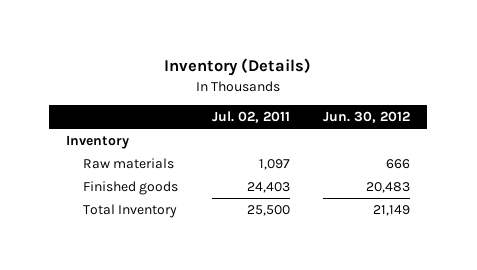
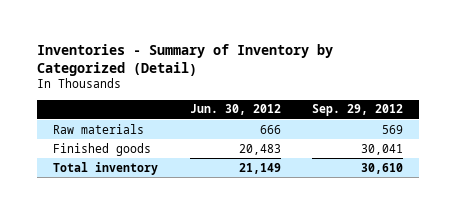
- Inventory (Details)
+ Inventories - Summary of Inventory by Categorized (Detail)
- | Jul. 02, 2011 | Jun. 30, 2012
+ | Jun. 30, 2012 | Sep. 29, 2012
- Inventory
- Total Inventory | 25,500 | 21,149
+ Total inventory | 21,149 | 30,610

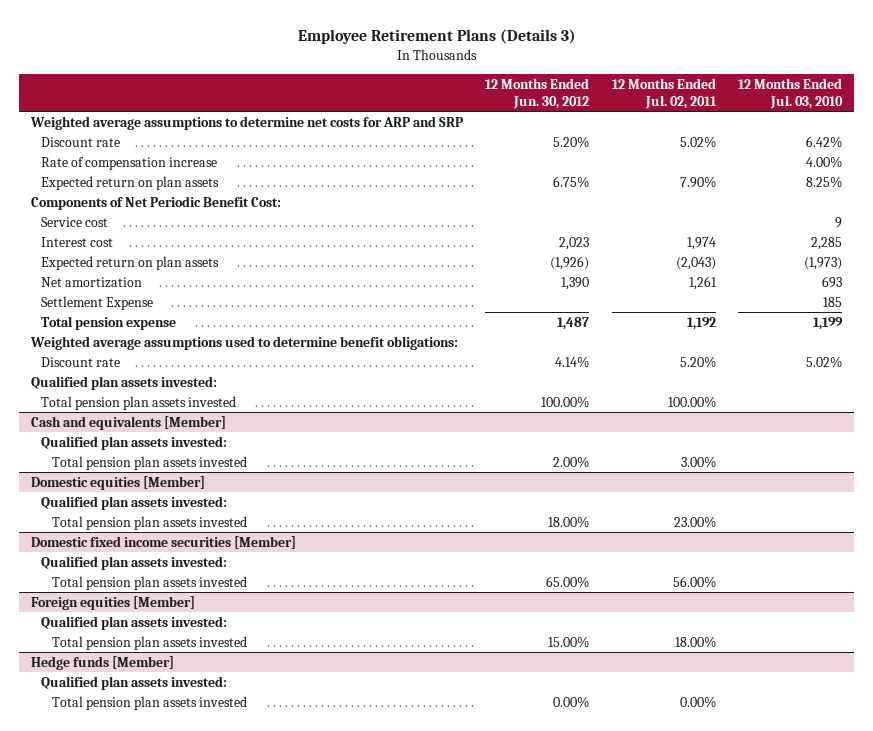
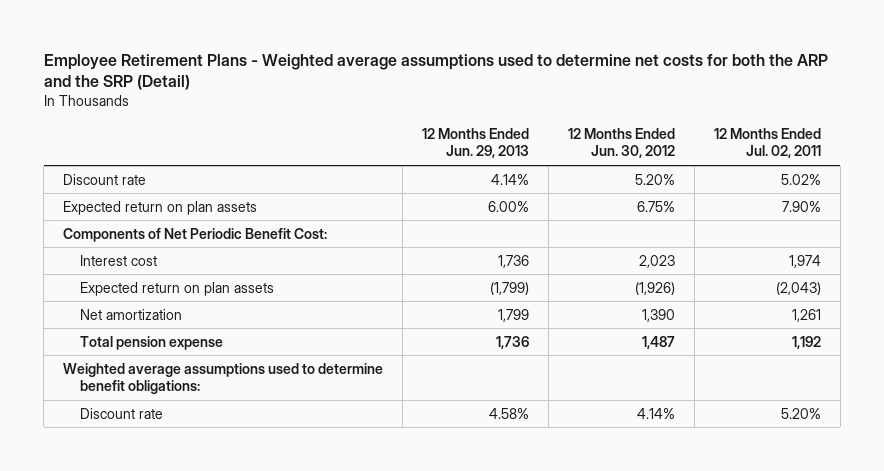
- Employee Retirement Plans (Details 3)
+ Employee Retirement Plans - Weighted average assumptions used to determine net costs for both the ARP and the SRP (Detail)
- | 12 Months Ended Jun. 30, 2012 | 12 Months Ended Jul. 02, 2011 | 12 Months Ended Jul. 03, 2010
+ | 12 Months Ended Jun. 29, 2013 | 12 Months Ended Jun. 30, 2012 | 12 Months Ended Jul. 02, 2011
- Weighted average assumptions to determine net costs for ARP and SRP
- Rate of compensation increase | | | 4.00%
- Service cost | | | 9
- Settlement Expense | | | 185
- Qualified plan assets invested:
- Total pension plan assets invested | 100.00% | 100.00% |
- Cash and equivalents [Member]
- Qualified plan assets invested:
- Total pension plan assets invested | 2.00% | 3.00% |
- Domestic equities [Member]
- Qualified plan assets invested:
- Total pension plan assets invested | 18.00% | 23.00% |
- Domestic fixed income securities [Member]
- Qualified plan assets invested:
- Total pension plan assets invested | 65.00% | 56.00% |
- Foreign equities [Member]
- Qualified plan assets invested:
- Total pension plan assets invested | 15.00% | 18.00% |
- Hedge funds [Member]
- Qualified plan assets invested:
- Total pension plan assets invested | 0.00% | 0.00% |

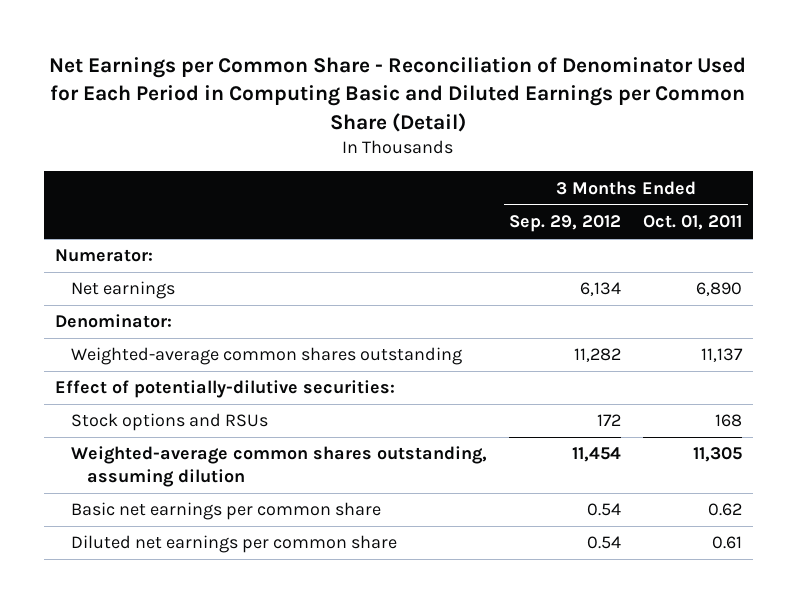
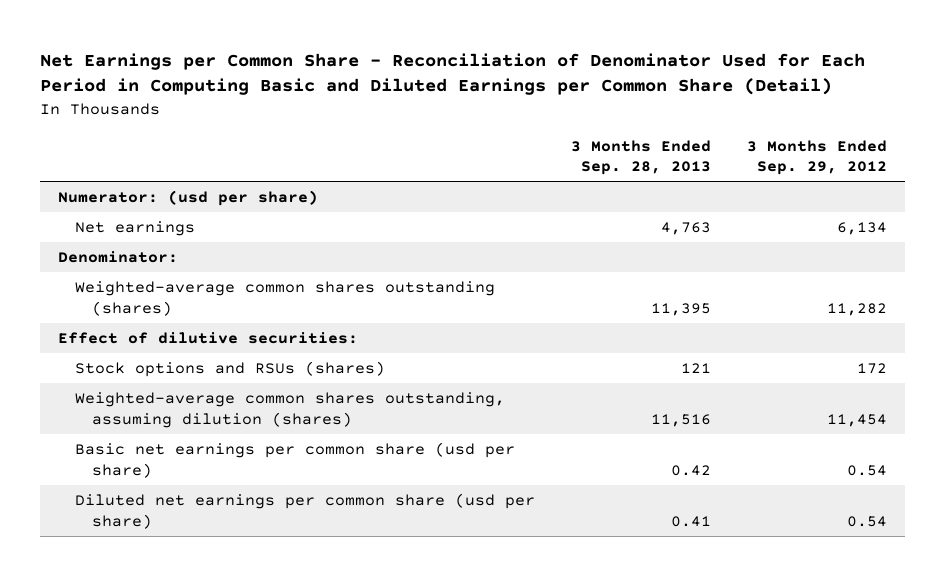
- | 3 Months Ended Sep. 29, 2012 | 3 Months Ended Oct. 01, 2011
+ | 3 Months Ended Sep. 28, 2013 | 3 Months Ended Sep. 29, 2012
- Numerator:
+ Numerator: (usd per share)
- Weighted-average common shares outstanding | 11,282 | 11,137
- Effect of potentially-dilutive securities:
- Stock options and RSUs | 172 | 168
- Weighted-average common shares outstanding, assuming dilution | 11,454 | 11,305
- Basic net earnings per common share | 0.54 | 0.62
- Diluted net earnings per common share | 0.54 | 0.61
+ Weighted-average common shares outstanding (shares) | 11,395 | 11,282
+ Effect of dilutive securities:
+ Stock options and RSUs (shares) | 121 | 172
+ Weighted-average common shares outstanding, assuming dilution (shares) | 11,516 | 11,454
+ Basic net earnings per common share (usd per share) | 0.42 | 0.54
+ Diluted net earnings per common share (usd per share) | 0.41 | 0.54

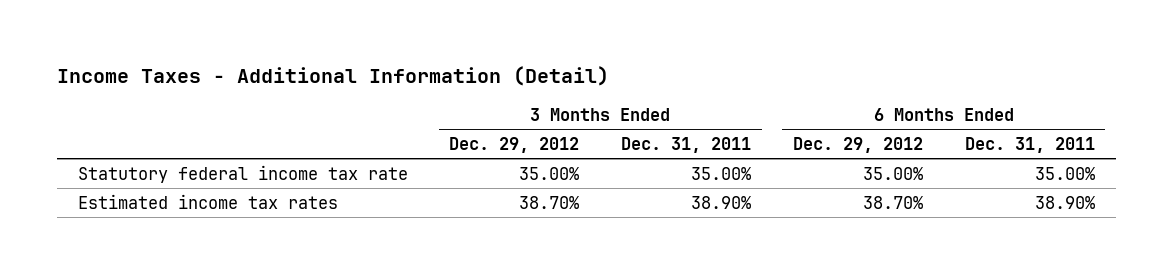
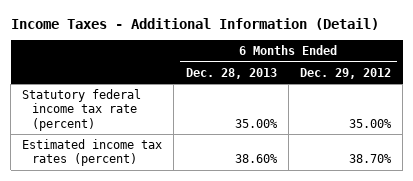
- | 3 Months Ended Dec. 29, 2012 | 3 Months Ended Dec. 31, 2011 | 6 Months Ended Dec. 29, 2012 | 6 Months Ended Dec. 31, 2011
+ | 6 Months Ended Dec. 28, 2013 | 6 Months Ended Dec. 29, 2012
- Statutory federal income tax rate | 35.00% | 35.00% | 35.00% | 35.00%
- Estimated income tax rates | 38.70% | 38.90% | 38.70% | 38.90%
+ Statutory federal income tax rate (percent) | 35.00% | 35.00%
+ Estimated income tax rates (percent) | 38.60% | 38.70%

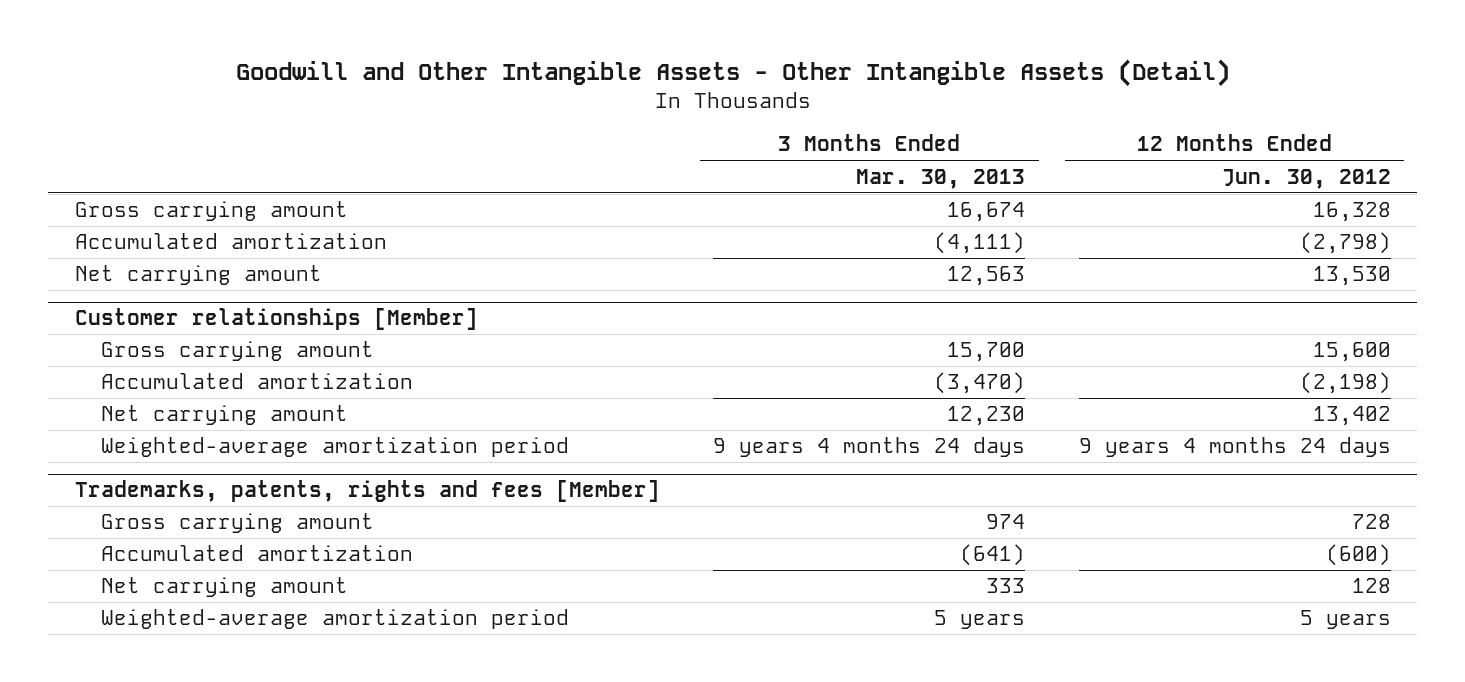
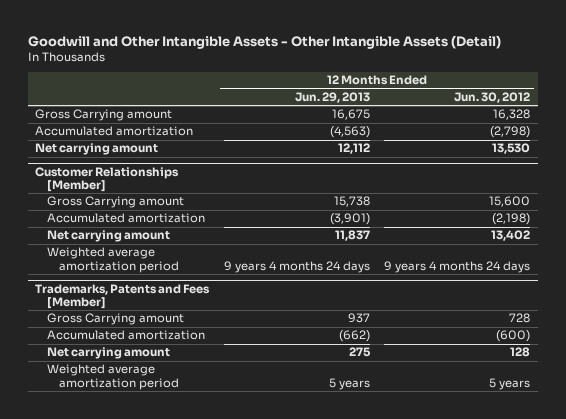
- | 3 Months Ended Mar. 30, 2013 | 12 Months Ended Jun. 30, 2012
+ | 12 Months Ended Jun. 29, 2013 | 12 Months Ended Jun. 30, 2012
- Gross carrying amount | 16,674 | 16,328
+ Gross Carrying amount | 16,675 | 16,328
- Customer relationships [Member]
- Gross carrying amount | 15,700 | 15,600
+ Customer Relationships [Member]
+ Gross Carrying amount | 15,738 | 15,600
- Weighted-average amortization period | 9 years 4 months 24 days | 9 years 4 months 24 days
- Trademarks, patents, rights and fees [Member]
- Gross carrying amount | 974 | 728
+ Weighted average amortization period | 9 years 4 months 24 days | 9 years 4 months 24 days
+ Trademarks, Patents and Fees [Member]
+ Gross Carrying amount | 937 | 728
- Weighted-average amortization period | 5 years | 5 years
+ Weighted average amortization period | 5 years | 5 years

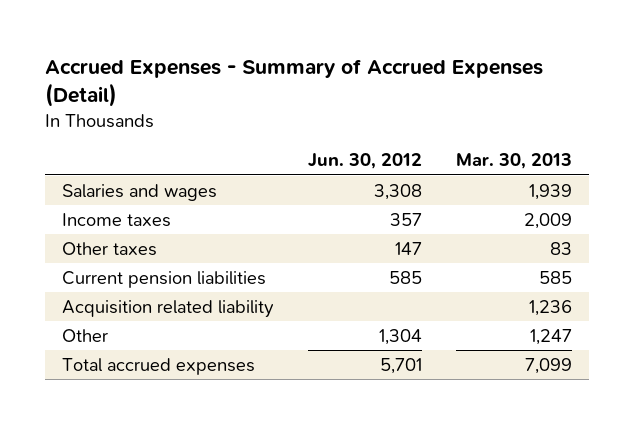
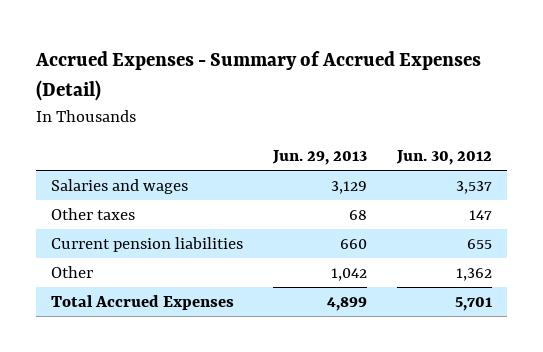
- | Jun. 30, 2012 | Mar. 30, 2013
+ | Jun. 29, 2013 | Jun. 30, 2012
- Salaries and wages | 3,308 | 1,939
- Income taxes | 357 | 2,009
+ Salaries and wages | 3,129 | 3,537
- Current pension liabilities | 585 | 585
- Acquisition related liability | | 1,236
- Other | 1,304 | 1,247
- Total accrued expenses | 5,701 | 7,099
+ Current pension liabilities | 660 | 655
+ Other | 1,042 | 1,362
+ Total Accrued Expenses | 4,899 | 5,701

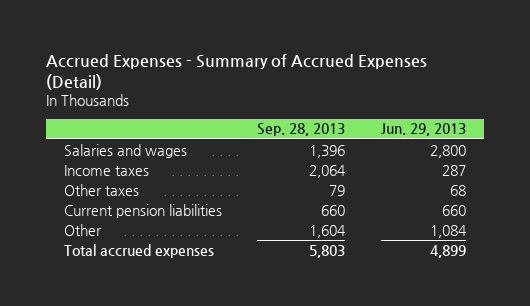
- | Jun. 29, 2013 | Jun. 30, 2012
+ | Sep. 28, 2013 | Jun. 29, 2013
- Salaries and wages | 3,129 | 3,537
+ Salaries and wages | 1,396 | 2,800
+ Income taxes | 2,064 | 287
- Other | 1,042 | 1,362
- Total Accrued Expenses | 4,899 | 5,701
+ Other | 1,604 | 1,084
+ Total accrued expenses | 5,803 | 4,899

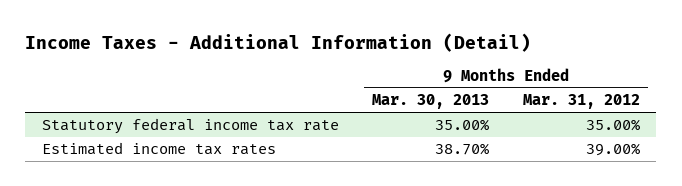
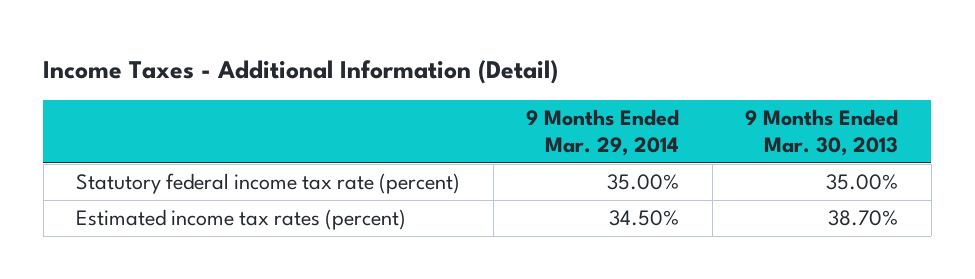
- | 9 Months Ended Mar. 30, 2013 | 9 Months Ended Mar. 31, 2012
+ | 9 Months Ended Mar. 29, 2014 | 9 Months Ended Mar. 30, 2013
- Statutory federal income tax rate | 35.00% | 35.00%
- Estimated income tax rates | 38.70% | 39.00%
+ Statutory federal income tax rate (percent) | 35.00% | 35.00%
+ Estimated income tax rates (percent) | 34.50% | 38.70%

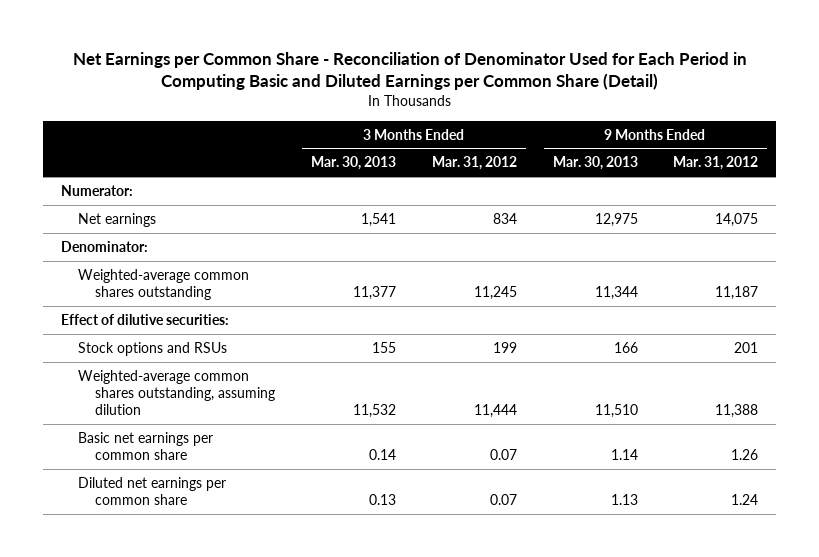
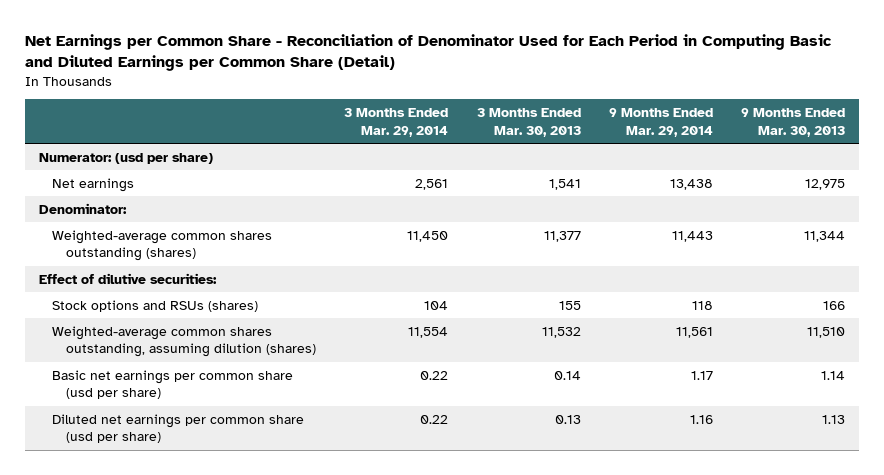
- | 3 Months Ended Mar. 30, 2013 | 3 Months Ended Mar. 31, 2012 | 9 Months Ended Mar. 30, 2013 | 9 Months Ended Mar. 31, 2012
+ | 3 Months Ended Mar. 29, 2014 | 3 Months Ended Mar. 30, 2013 | 9 Months Ended Mar. 29, 2014 | 9 Months Ended Mar. 30, 2013
- Numerator:
+ Numerator: (usd per share)
- Weighted-average common shares outstanding | 11,377 | 11,245 | 11,344 | 11,187
+ Weighted-average common shares outstanding (shares) | 11,450 | 11,377 | 11,443 | 11,344
- Stock options and RSUs | 155 | 199 | 166 | 201
- Weighted-average common shares outstanding, assuming dilution | 11,532 | 11,444 | 11,510 | 11,388
- Basic net earnings per common share | 0.14 | 0.07 | 1.14 | 1.26
- Diluted net earnings per common share | 0.13 | 0.07 | 1.13 | 1.24
+ Stock options and RSUs (shares) | 104 | 155 | 118 | 166
+ Weighted-average common shares outstanding, assuming dilution (shares) | 11,554 | 11,532 | 11,561 | 11,510
+ Basic net earnings per common share (usd per share) | 0.22 | 0.14 | 1.17 | 1.14
+ Diluted net earnings per common share (usd per share) | 0.22 | 0.13 | 1.16 | 1.13

